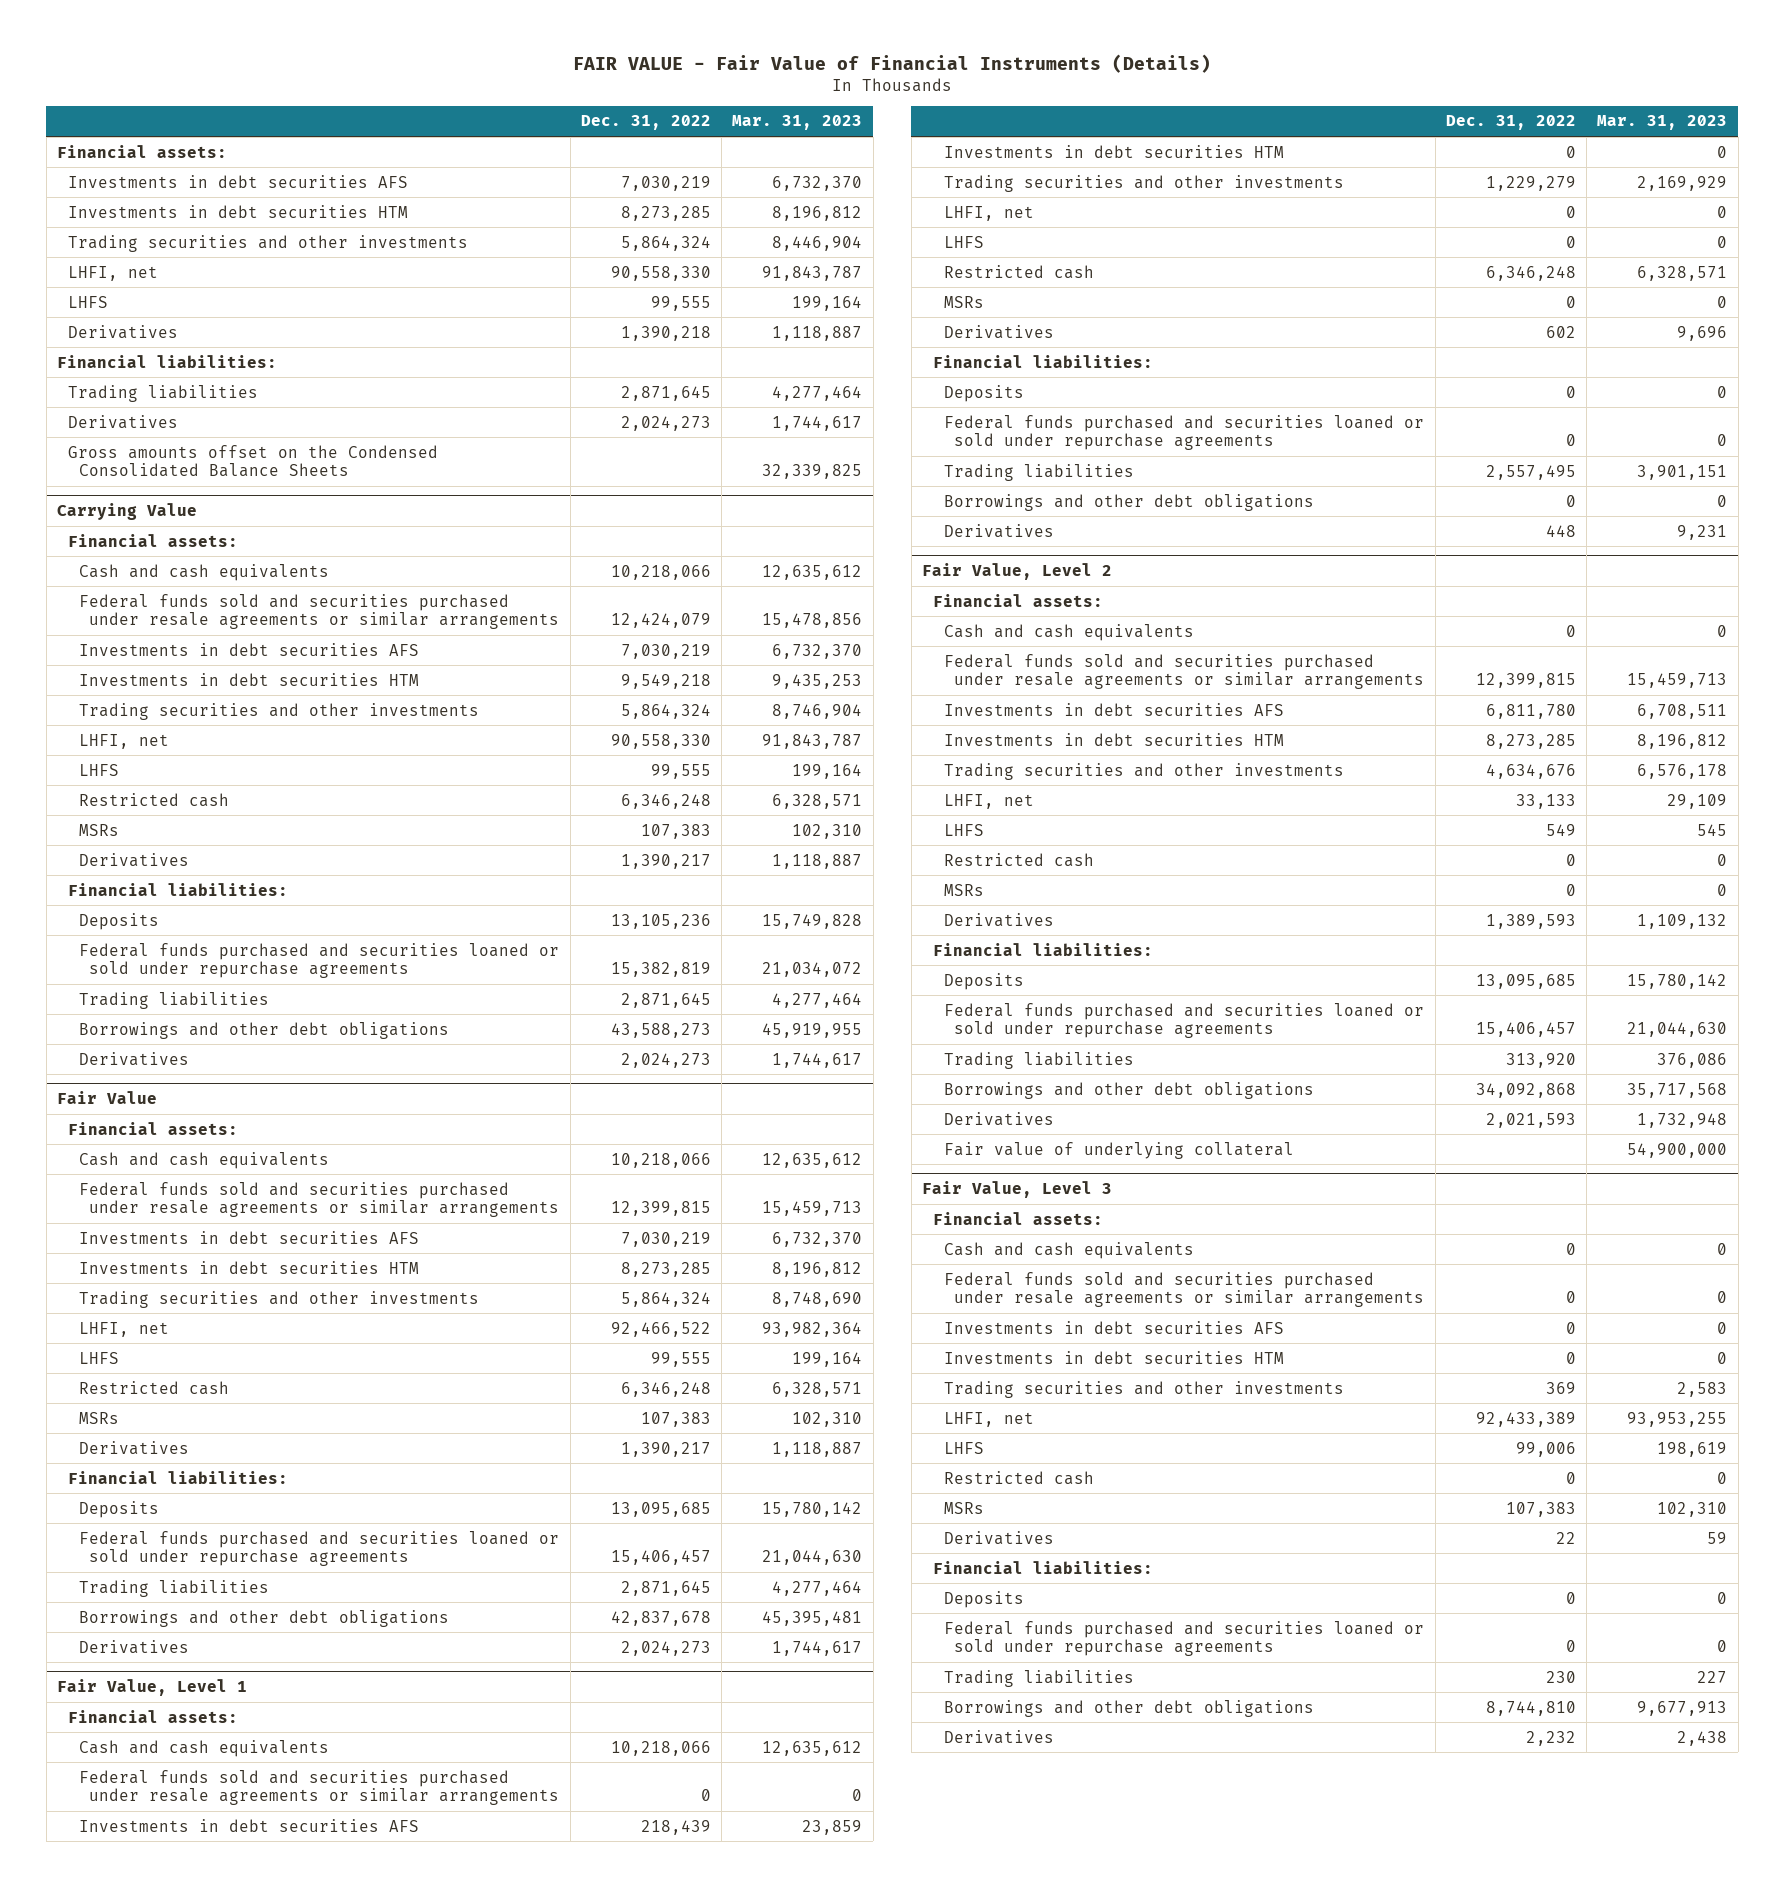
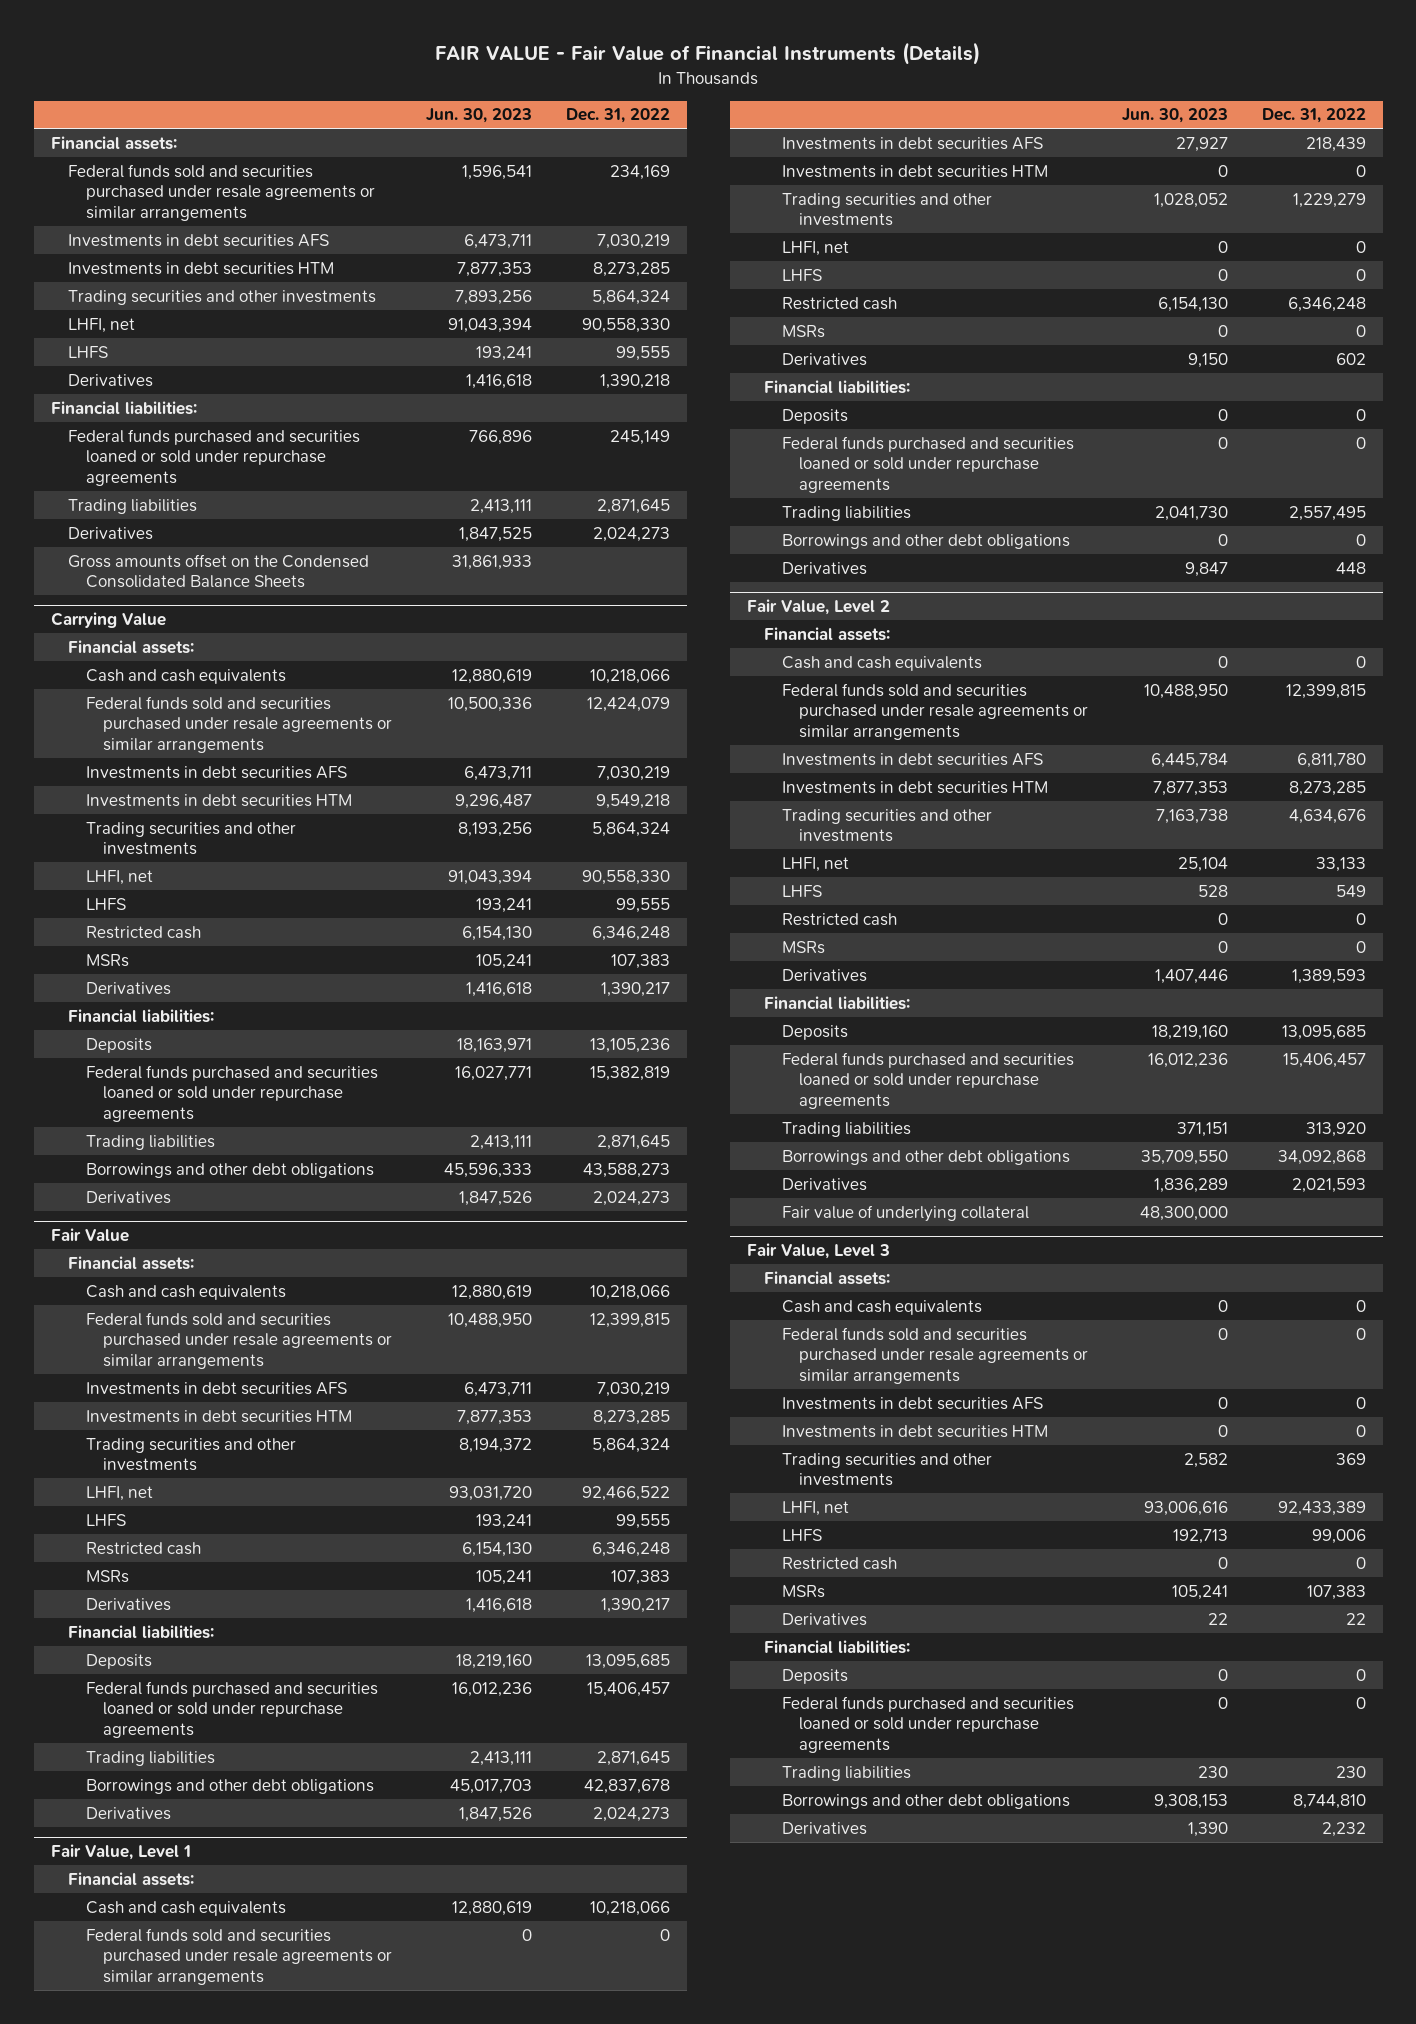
- | Dec. 31, 2022 | Mar. 31, 2023
+ | Jun. 30, 2023 | Dec. 31, 2022
+ Federal funds sold and securities purchased under resale agreements or similar arrangements | 1,596,541 | 234,169
+ Federal funds purchased and securities loaned or sold under repurchase agreements | 766,896 | 245,149

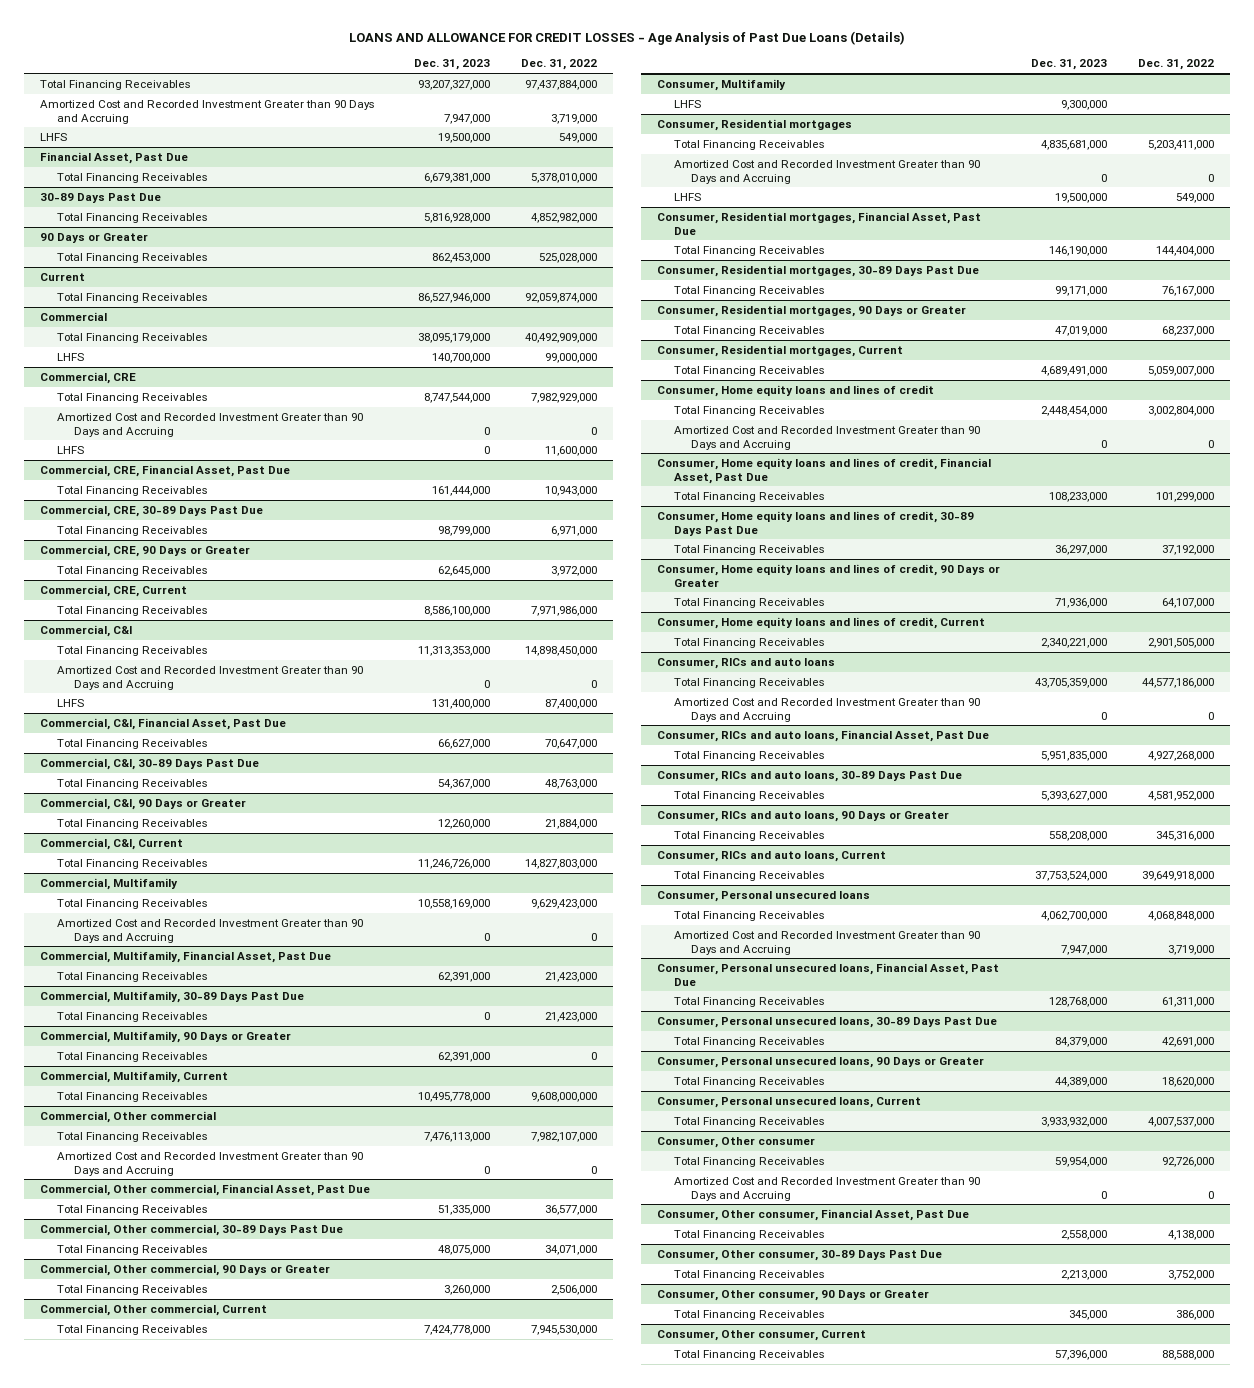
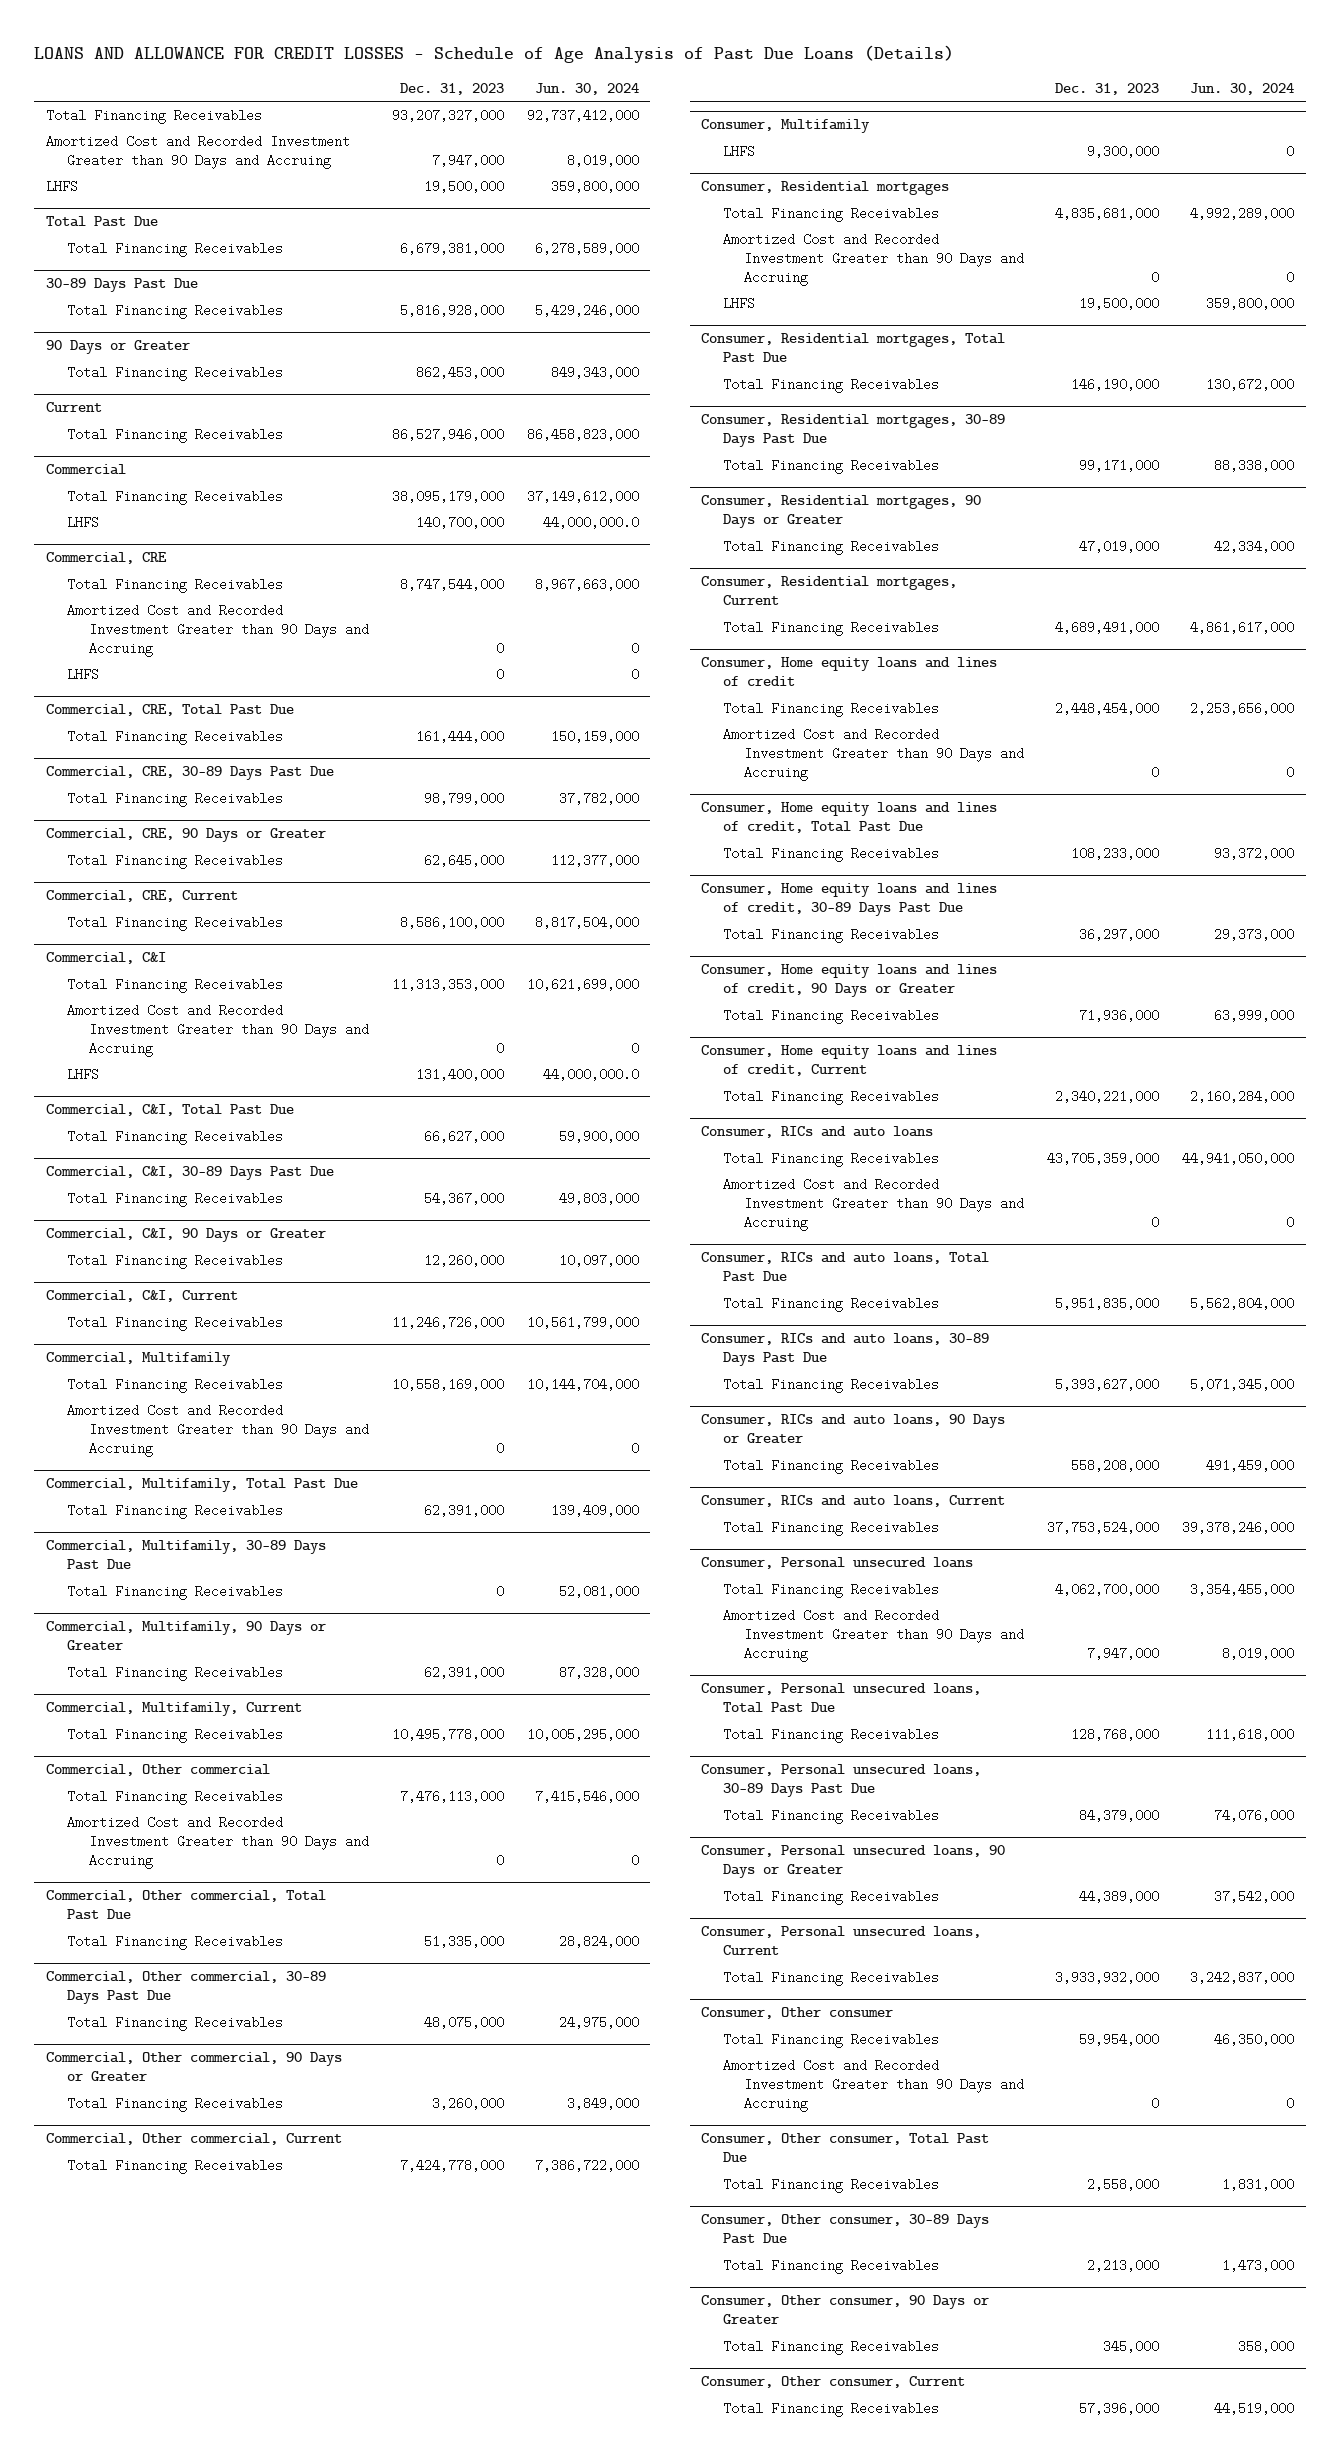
- LOANS AND ALLOWANCE FOR CREDIT LOSSES - Age Analysis of Past Due Loans (Details)
+ LOANS AND ALLOWANCE FOR CREDIT LOSSES - Schedule of Age Analysis of Past Due Loans (Details)
- | Dec. 31, 2023 | Dec. 31, 2022
+ | Dec. 31, 2023 | Jun. 30, 2024
- Financial Asset, Past Due
+ Total Past Due
- Commercial, CRE, Financial Asset, Past Due
+ Commercial, CRE, Total Past Due
- Commercial, C&I, Financial Asset, Past Due
+ Commercial, C&I, Total Past Due
- Commercial, Multifamily, Financial Asset, Past Due
+ Commercial, Multifamily, Total Past Due
- Commercial, Other commercial, Financial Asset, Past Due
+ Commercial, Other commercial, Total Past Due
- Consumer, Residential mortgages, Financial Asset, Past Due
+ Consumer, Residential mortgages, Total Past Due
- Consumer, Home equity loans and lines of credit, Financial Asset, Past Due
+ Consumer, Home equity loans and lines of credit, Total Past Due
- Consumer, RICs and auto loans, Financial Asset, Past Due
+ Consumer, RICs and auto loans, Total Past Due
- Consumer, Personal unsecured loans, Financial Asset, Past Due
+ Consumer, Personal unsecured loans, Total Past Due
- Consumer, Other consumer, Financial Asset, Past Due
+ Consumer, Other consumer, Total Past Due

